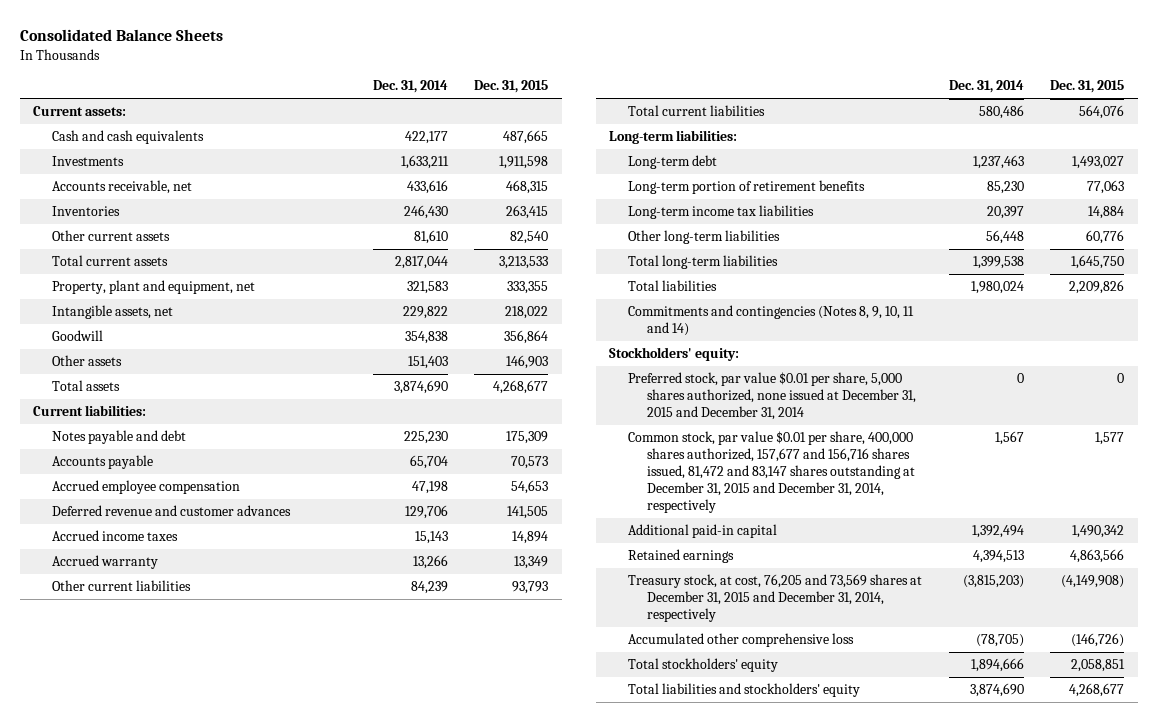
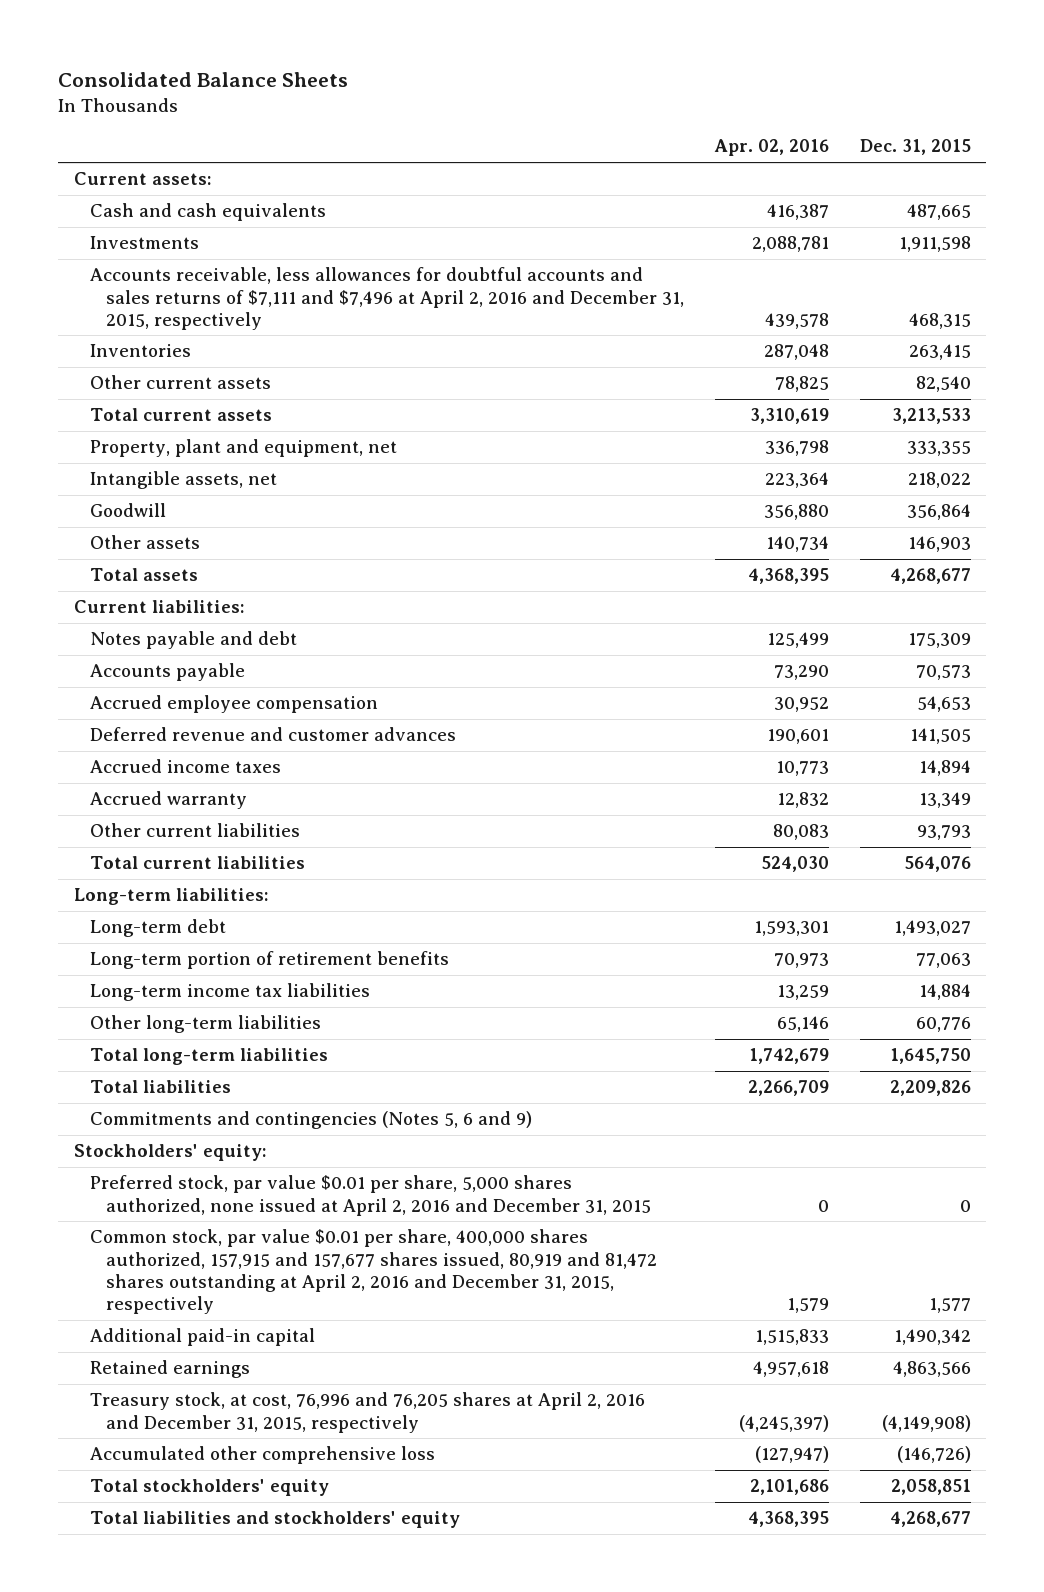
- | Dec. 31, 2014 | Dec. 31, 2015
+ | Apr. 02, 2016 | Dec. 31, 2015
- Accounts receivable, net | 433,616 | 468,315
+ Accounts receivable, less allowances for doubtful accounts and sales returns of $7,111 and $7,496 at April 2, 2016 and December 31, 2015, respectively | 439,578 | 468,315
- Commitments and contingencies (Notes 8, 9, 10, 11 and 14)
+ Commitments and contingencies (Notes 5, 6 and 9)
- Preferred stock, par value $0.01 per share, 5,000 shares authorized, none issued at December 31, 2015 and December 31, 2014 | 0 | 0
- Common stock, par value $0.01 per share, 400,000 shares authorized, 157,677 and 156,716 shares issued, 81,472 and 83,147 shares outstanding at December 31, 2015 and December 31, 2014, respectively | 1,567 | 1,577
+ Preferred stock, par value $0.01 per share, 5,000 shares authorized, none issued at April 2, 2016 and December 31, 2015 | 0 | 0
+ Common stock, par value $0.01 per share, 400,000 shares authorized, 157,915 and 157,677 shares issued, 80,919 and 81,472 shares outstanding at April 2, 2016 and December 31, 2015, respectively | 1,579 | 1,577
- Treasury stock, at cost, 76,205 and 73,569 shares at December 31, 2015 and December 31, 2014, respectively | (3,815,203) | (4,149,908)
+ Treasury stock, at cost, 76,996 and 76,205 shares at April 2, 2016 and December 31, 2015, respectively | (4,245,397) | (4,149,908)

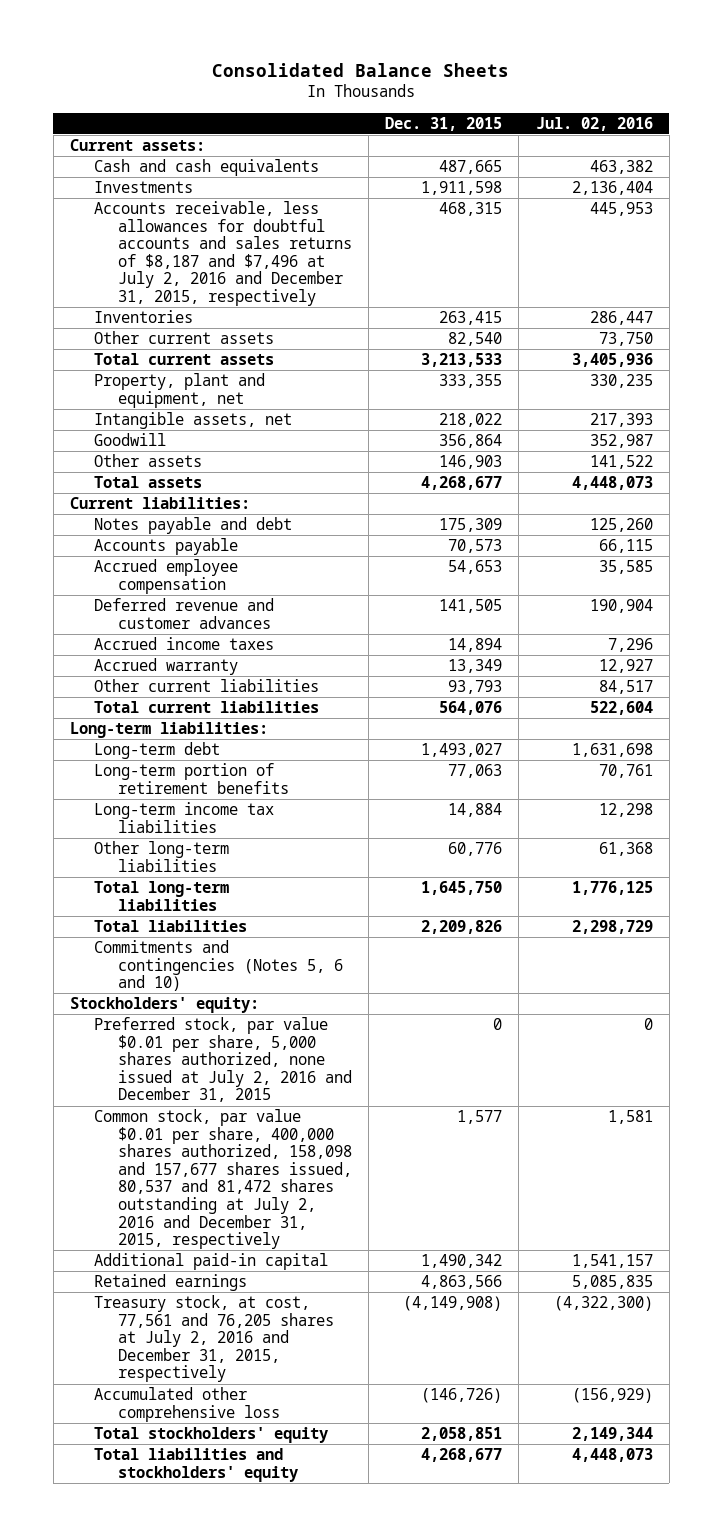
- | Apr. 02, 2016 | Dec. 31, 2015
+ | Dec. 31, 2015 | Jul. 02, 2016
- Accounts receivable, less allowances for doubtful accounts and sales returns of $7,111 and $7,496 at April 2, 2016 and December 31, 2015, respectively | 439,578 | 468,315
+ Accounts receivable, less allowances for doubtful accounts and sales returns of $8,187 and $7,496 at July 2, 2016 and December 31, 2015, respectively | 468,315 | 445,953
- Commitments and contingencies (Notes 5, 6 and 9)
+ Commitments and contingencies (Notes 5, 6 and 10)
- Preferred stock, par value $0.01 per share, 5,000 shares authorized, none issued at April 2, 2016 and December 31, 2015 | 0 | 0
- Common stock, par value $0.01 per share, 400,000 shares authorized, 157,915 and 157,677 shares issued, 80,919 and 81,472 shares outstanding at April 2, 2016 and December 31, 2015, respectively | 1,579 | 1,577
+ Preferred stock, par value $0.01 per share, 5,000 shares authorized, none issued at July 2, 2016 and December 31, 2015 | 0 | 0
+ Common stock, par value $0.01 per share, 400,000 shares authorized, 158,098 and 157,677 shares issued, 80,537 and 81,472 shares outstanding at July 2, 2016 and December 31, 2015, respectively | 1,577 | 1,581
- Treasury stock, at cost, 76,996 and 76,205 shares at April 2, 2016 and December 31, 2015, respectively | (4,245,397) | (4,149,908)
+ Treasury stock, at cost, 77,561 and 76,205 shares at July 2, 2016 and December 31, 2015, respectively | (4,149,908) | (4,322,300)

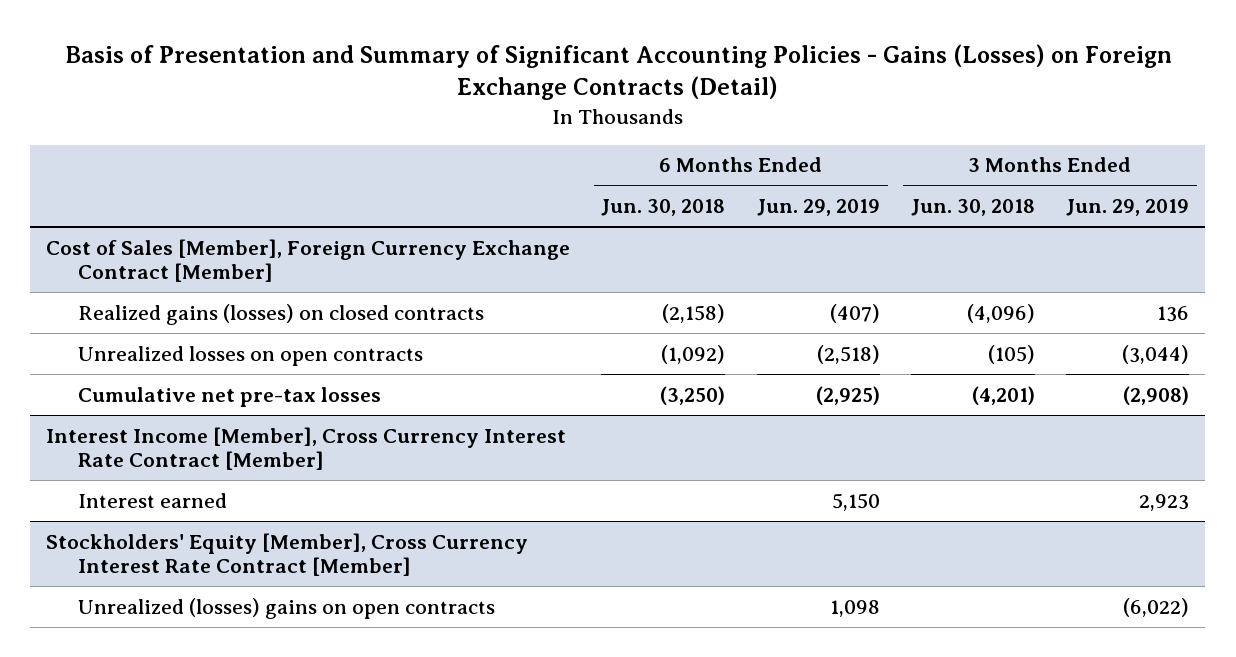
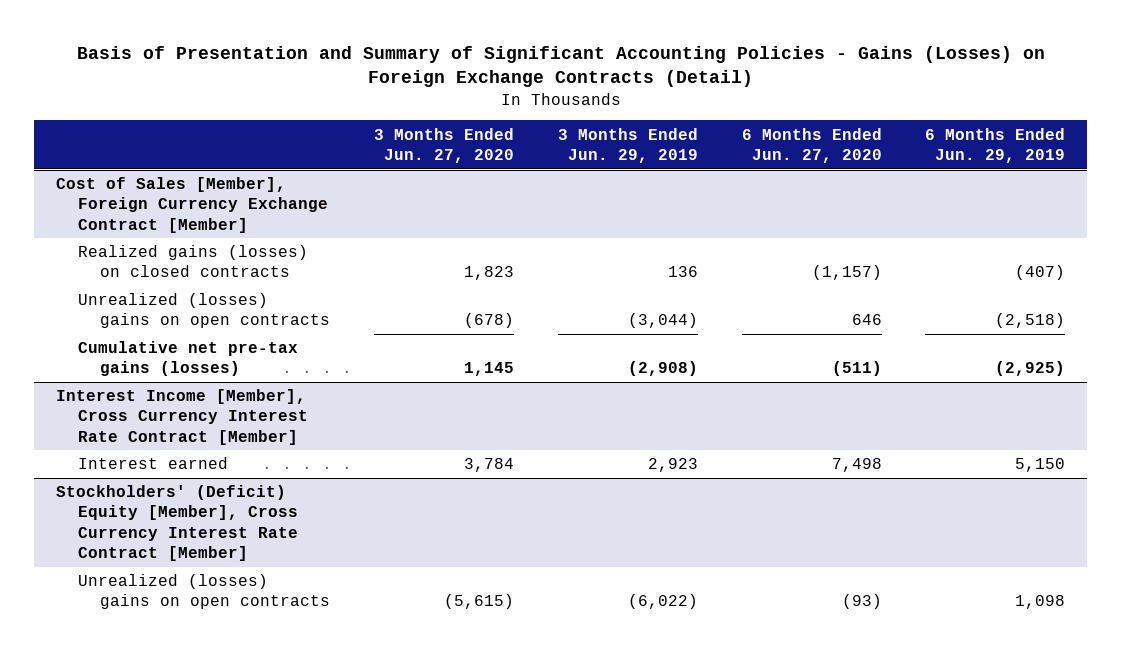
- | 6 Months Ended Jun. 30, 2018 | 6 Months Ended Jun. 29, 2019 | 3 Months Ended Jun. 30, 2018 | 3 Months Ended Jun. 29, 2019
+ | 3 Months Ended Jun. 27, 2020 | 3 Months Ended Jun. 29, 2019 | 6 Months Ended Jun. 27, 2020 | 6 Months Ended Jun. 29, 2019
@ Cost of Sales [Member], Foreign Currency Exchange Contract [Member]
- Unrealized losses on open contracts | (1,092) | (2,518) | (105) | (3,044)
- Cumulative net pre-tax losses | (3,250) | (2,925) | (4,201) | (2,908)
+ Unrealized (losses) gains on open contracts | (678) | (3,044) | 646 | (2,518)
+ Cumulative net pre-tax gains (losses) | 1,145 | (2,908) | (511) | (2,925)
- Stockholders' Equity [Member], Cross Currency Interest Rate Contract [Member]
+ Stockholders' (Deficit) Equity [Member], Cross Currency Interest Rate Contract [Member]

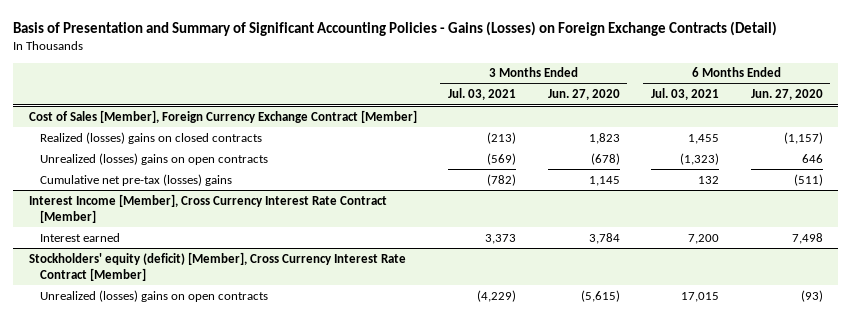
- | 3 Months Ended Jun. 27, 2020 | 3 Months Ended Jun. 29, 2019 | 6 Months Ended Jun. 27, 2020 | 6 Months Ended Jun. 29, 2019
+ | 3 Months Ended Jul. 03, 2021 | 3 Months Ended Jun. 27, 2020 | 6 Months Ended Jul. 03, 2021 | 6 Months Ended Jun. 27, 2020
@ Cost of Sales [Member], Foreign Currency Exchange Contract [Member]
- Realized gains (losses) on closed contracts | 1,823 | 136 | (1,157) | (407)
+ Realized (losses) gains on closed contracts | (213) | 1,823 | 1,455 | (1,157)
- Cumulative net pre-tax gains (losses) | 1,145 | (2,908) | (511) | (2,925)
+ Cumulative net pre-tax (losses) gains | (782) | 1,145 | 132 | (511)
- Stockholders' (Deficit) Equity [Member], Cross Currency Interest Rate Contract [Member]
+ Stockholders' equity (deficit) [Member], Cross Currency Interest Rate Contract [Member]

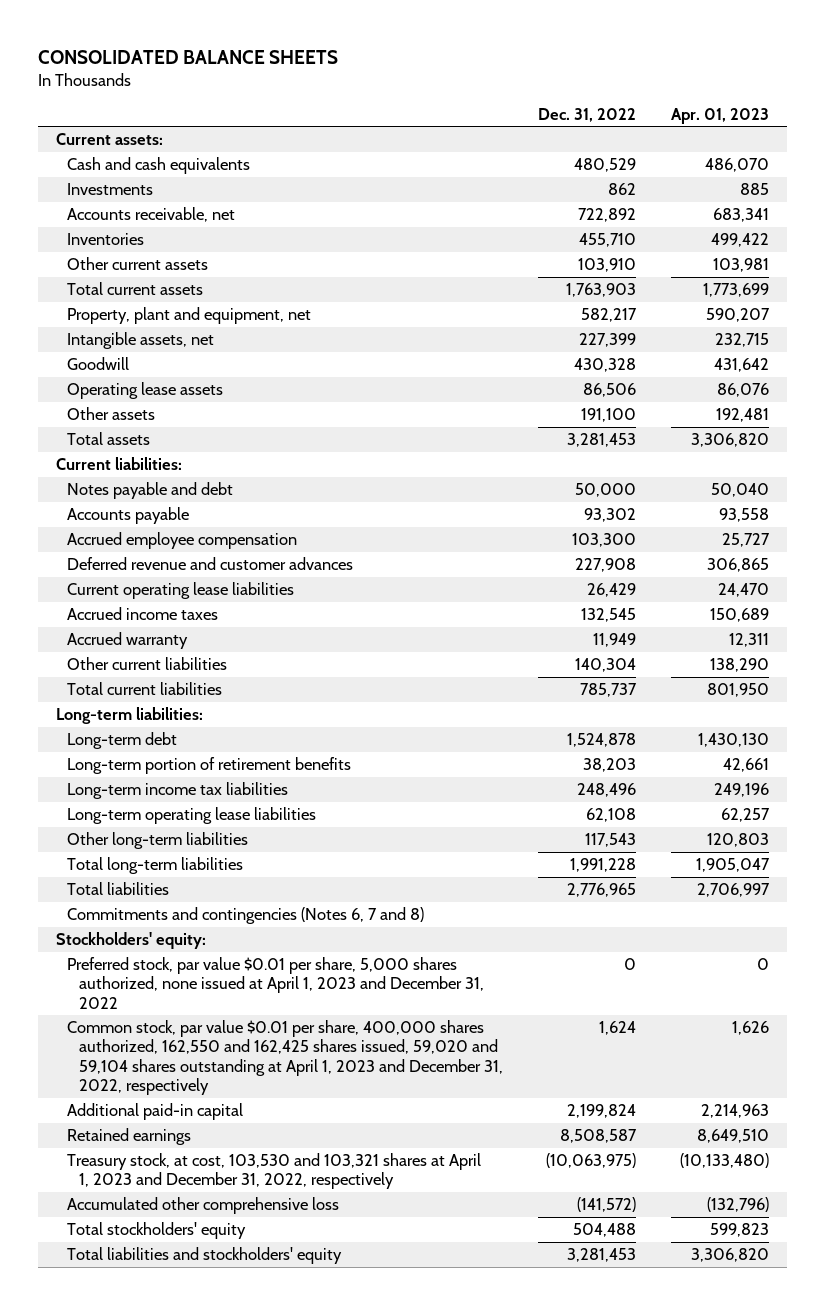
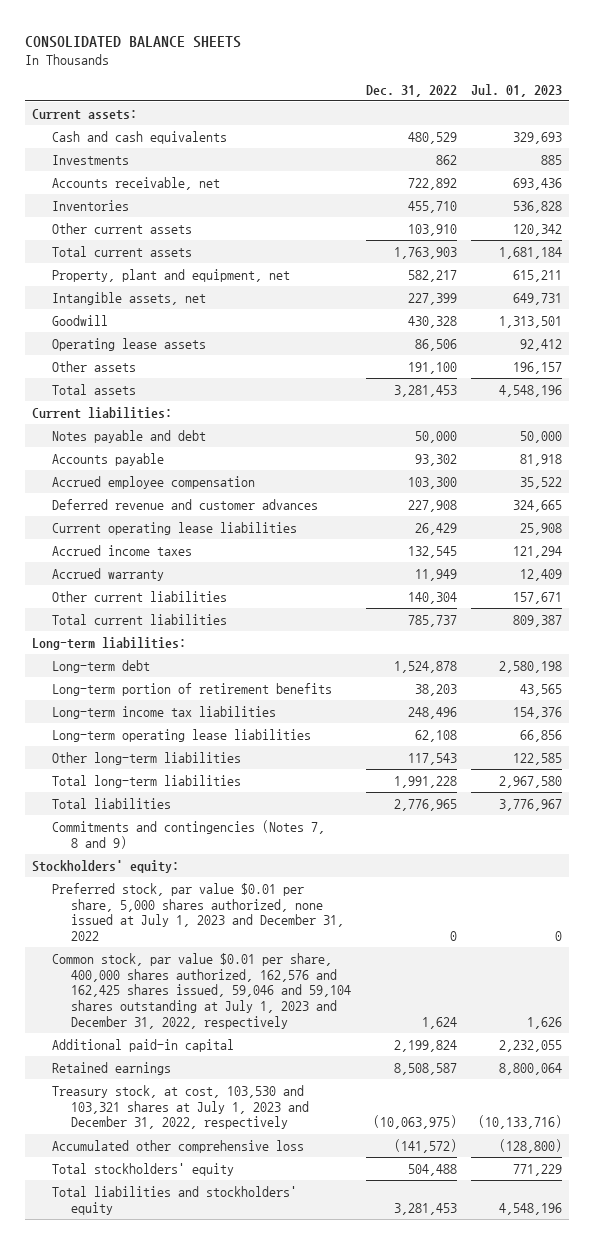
- | Dec. 31, 2022 | Apr. 01, 2023
+ | Dec. 31, 2022 | Jul. 01, 2023
- Commitments and contingencies (Notes 6, 7 and 8)
+ Commitments and contingencies (Notes 7, 8 and 9)
- Preferred stock, par value $0.01 per share, 5,000 shares authorized, none issued at April 1, 2023 and December 31, 2022 | 0 | 0
- Common stock, par value $0.01 per share, 400,000 shares authorized, 162,550 and 162,425 shares issued, 59,020 and 59,104 shares outstanding at April 1, 2023 and December 31, 2022, respectively | 1,624 | 1,626
+ Preferred stock, par value $0.01 per share, 5,000 shares authorized, none issued at July 1, 2023 and December 31, 2022 | 0 | 0
+ Common stock, par value $0.01 per share, 400,000 shares authorized, 162,576 and 162,425 shares issued, 59,046 and 59,104 shares outstanding at July 1, 2023 and December 31, 2022, respectively | 1,624 | 1,626
- Treasury stock, at cost, 103,530 and 103,321 shares at April 1, 2023 and December 31, 2022, respectively | (10,063,975) | (10,133,480)
+ Treasury stock, at cost, 103,530 and 103,321 shares at July 1, 2023 and December 31, 2022, respectively | (10,063,975) | (10,133,716)

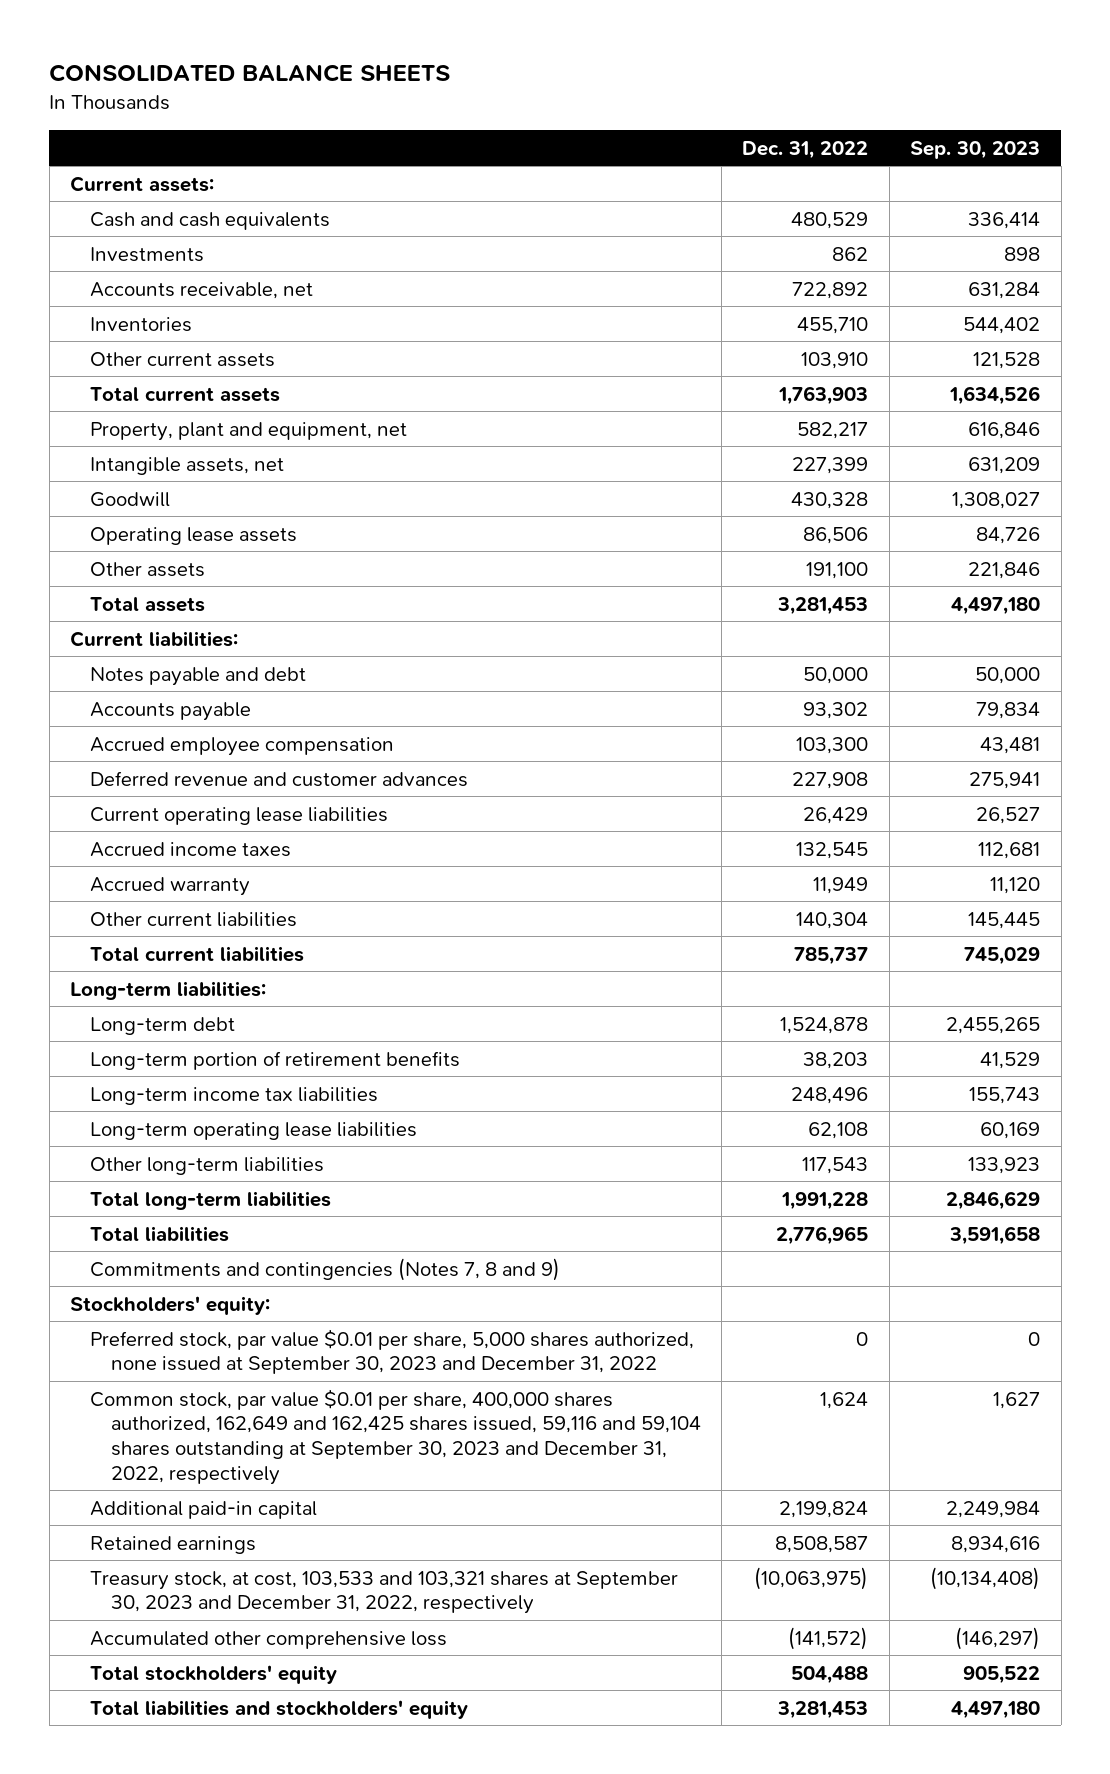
- | Dec. 31, 2022 | Jul. 01, 2023
+ | Dec. 31, 2022 | Sep. 30, 2023
- Preferred stock, par value $0.01 per share, 5,000 shares authorized, none issued at July 1, 2023 and December 31, 2022 | 0 | 0
- Common stock, par value $0.01 per share, 400,000 shares authorized, 162,576 and 162,425 shares issued, 59,046 and 59,104 shares outstanding at July 1, 2023 and December 31, 2022, respectively | 1,624 | 1,626
+ Preferred stock, par value $0.01 per share, 5,000 shares authorized, none issued at September 30, 2023 and December 31, 2022 | 0 | 0
+ Common stock, par value $0.01 per share, 400,000 shares authorized, 162,649 and 162,425 shares issued, 59,116 and 59,104 shares outstanding at September 30, 2023 and December 31, 2022, respectively | 1,624 | 1,627
- Treasury stock, at cost, 103,530 and 103,321 shares at July 1, 2023 and December 31, 2022, respectively | (10,063,975) | (10,133,716)
+ Treasury stock, at cost, 103,533 and 103,321 shares at September 30, 2023 and December 31, 2022, respectively | (10,063,975) | (10,134,408)

